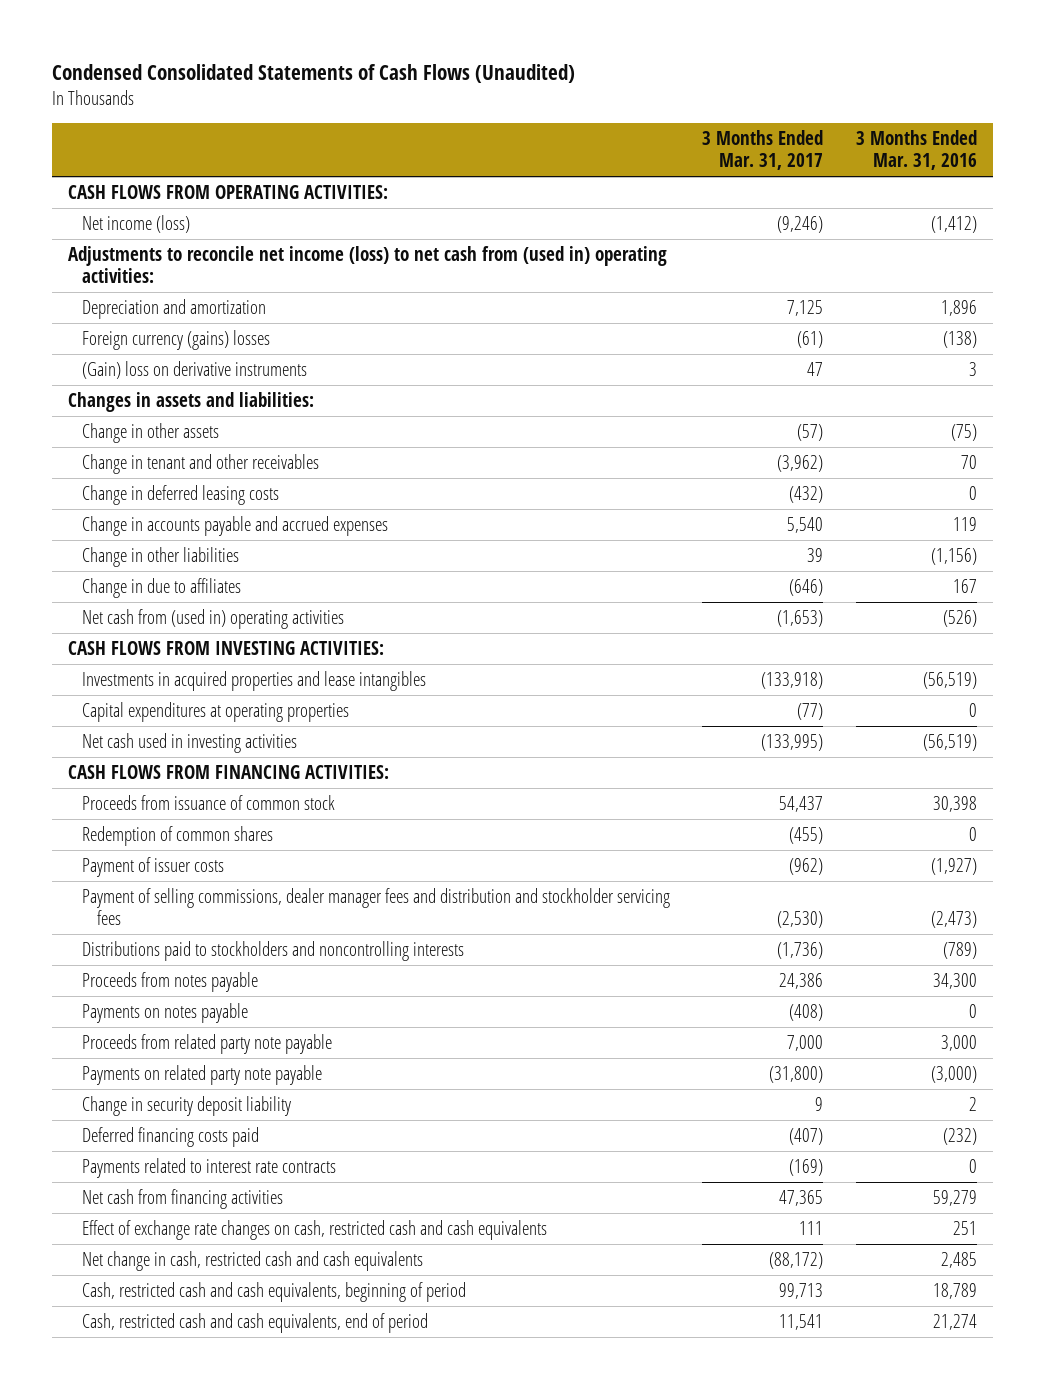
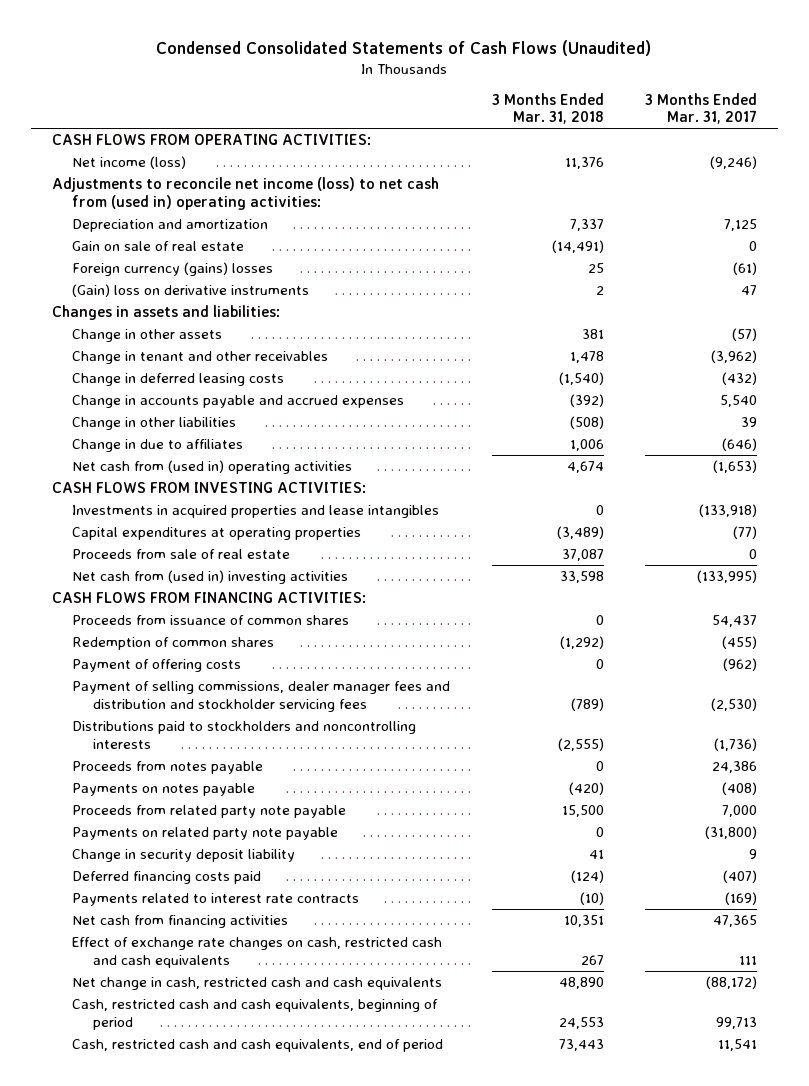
- | 3 Months Ended Mar. 31, 2017 | 3 Months Ended Mar. 31, 2016
+ | 3 Months Ended Mar. 31, 2018 | 3 Months Ended Mar. 31, 2017
+ Gain on sale of real estate | (14,491) | 0
- Net cash used in investing activities | (133,995) | (56,519)
+ Proceeds from sale of real estate | 37,087 | 0
+ Net cash from (used in) investing activities | 33,598 | (133,995)
- Proceeds from issuance of common stock | 54,437 | 30,398
+ Proceeds from issuance of common shares | 0 | 54,437
- Payment of issuer costs | (962) | (1,927)
+ Payment of offering costs | 0 | (962)

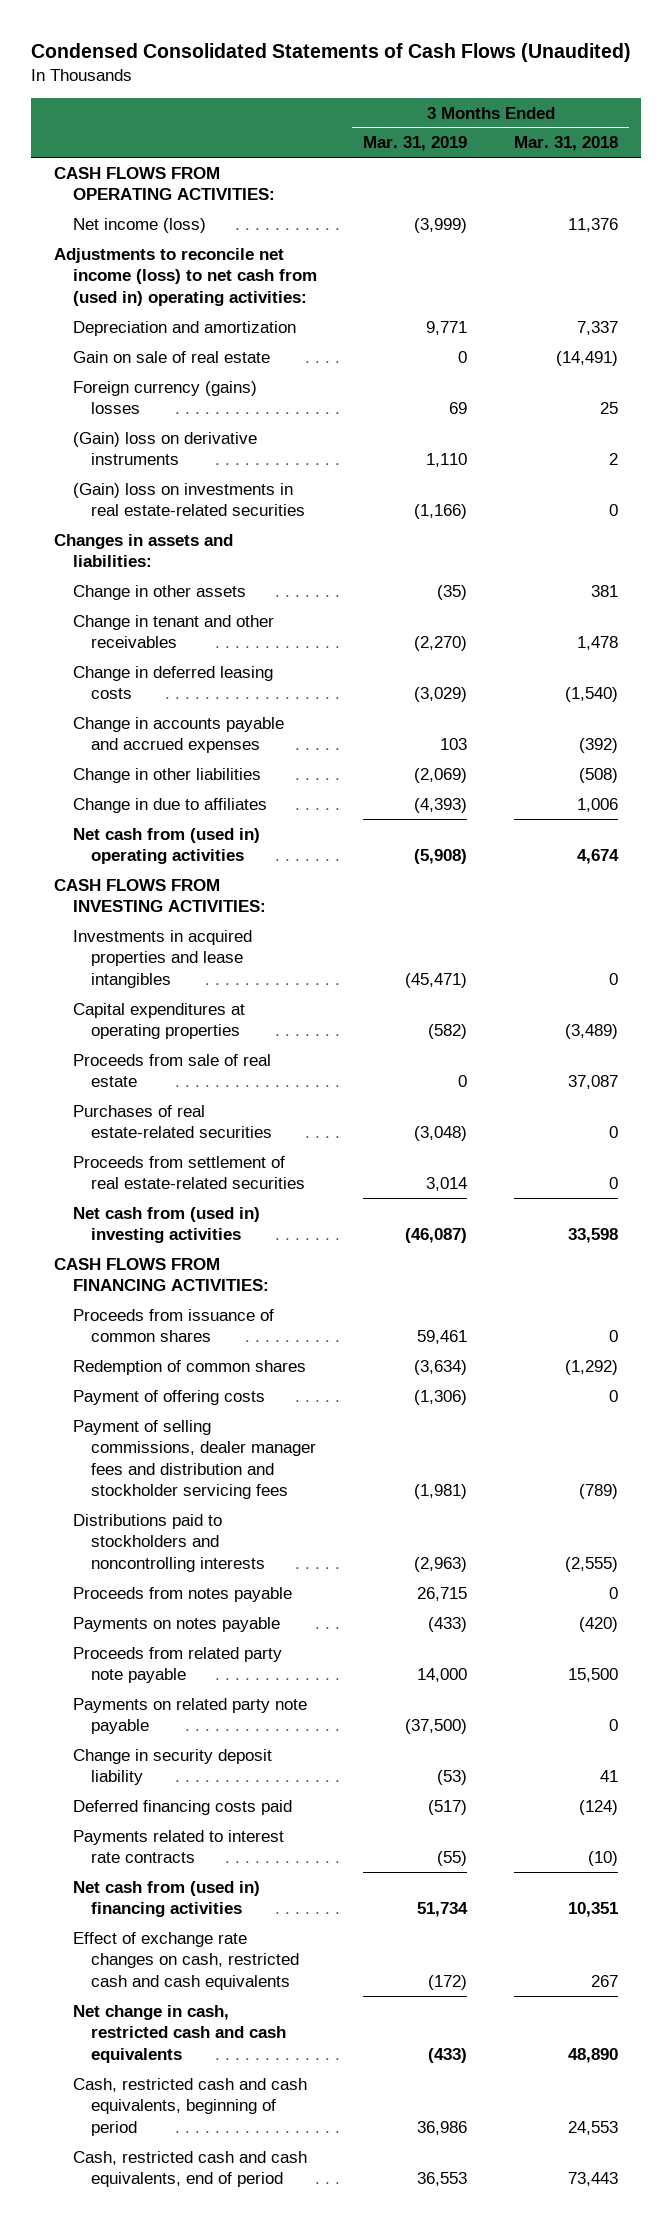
- | 3 Months Ended Mar. 31, 2018 | 3 Months Ended Mar. 31, 2017
+ | 3 Months Ended Mar. 31, 2019 | 3 Months Ended Mar. 31, 2018
+ (Gain) loss on investments in real estate-related securities | (1,166) | 0
+ Purchases of real estate-related securities | (3,048) | 0
+ Proceeds from settlement of real estate-related securities | 3,014 | 0
- Net cash from financing activities | 10,351 | 47,365
+ Net cash from (used in) financing activities | 51,734 | 10,351

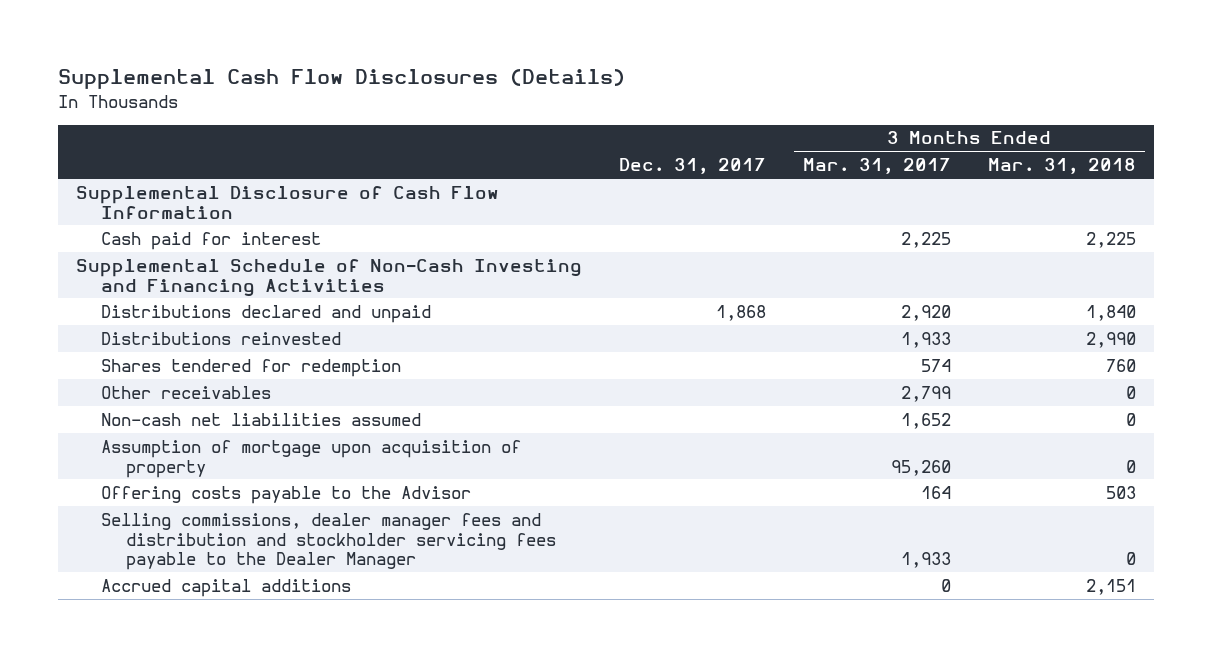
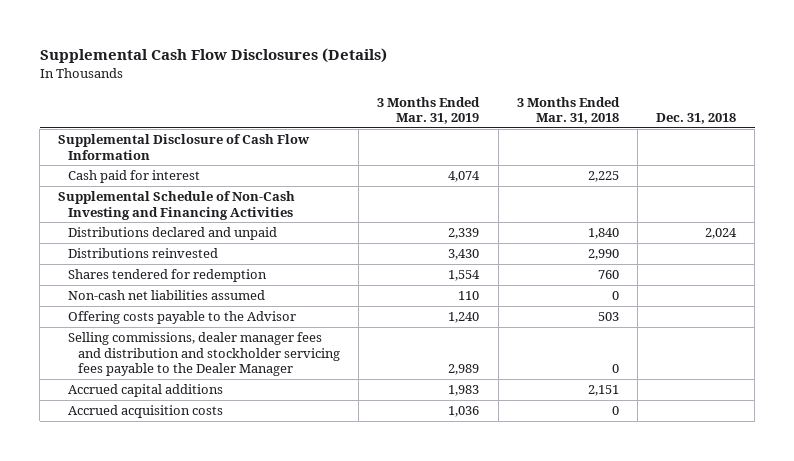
- | Dec. 31, 2017 | 3 Months Ended Mar. 31, 2017 | 3 Months Ended Mar. 31, 2018
+ | 3 Months Ended Mar. 31, 2019 | 3 Months Ended Mar. 31, 2018 | Dec. 31, 2018
- Other receivables | | 2,799 | 0
- Assumption of mortgage upon acquisition of property | | 95,260 | 0
+ Accrued acquisition costs | 1,036 | 0 |

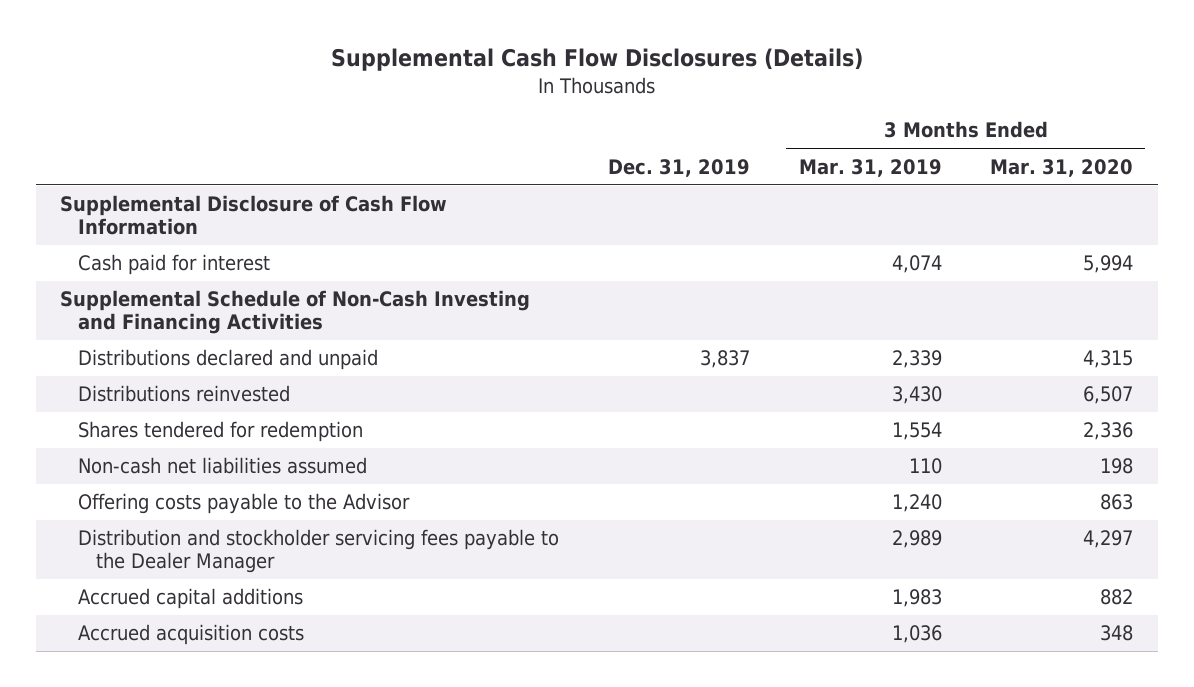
- | 3 Months Ended Mar. 31, 2019 | 3 Months Ended Mar. 31, 2018 | Dec. 31, 2018
+ | Dec. 31, 2019 | 3 Months Ended Mar. 31, 2019 | 3 Months Ended Mar. 31, 2020
- Selling commissions, dealer manager fees and distribution and stockholder servicing fees payable to the Dealer Manager | 2,989 | 0 |
+ Distribution and stockholder servicing fees payable to the Dealer Manager | | 2,989 | 4,297

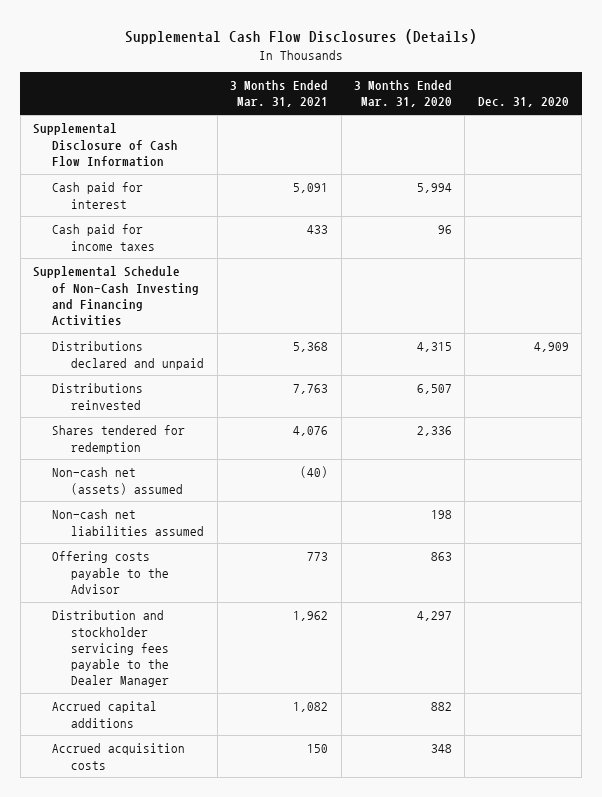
- | Dec. 31, 2019 | 3 Months Ended Mar. 31, 2019 | 3 Months Ended Mar. 31, 2020
+ | 3 Months Ended Mar. 31, 2021 | 3 Months Ended Mar. 31, 2020 | Dec. 31, 2020
+ Cash paid for income taxes | 433 | 96 |
+ Non-cash net (assets) assumed | (40) | |

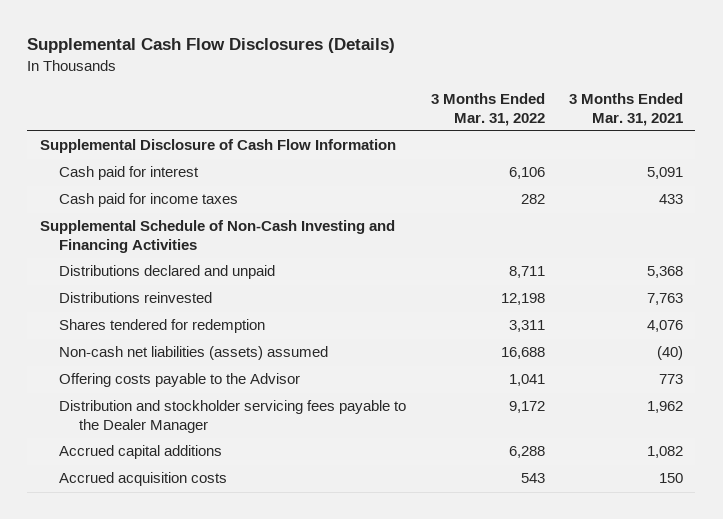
- | 3 Months Ended Mar. 31, 2021 | 3 Months Ended Mar. 31, 2020 | Dec. 31, 2020
+ | 3 Months Ended Mar. 31, 2022 | 3 Months Ended Mar. 31, 2021
- Non-cash net (assets) assumed | (40) | |
- Non-cash net liabilities assumed | | 198 |
+ Non-cash net liabilities (assets) assumed | 16,688 | (40)

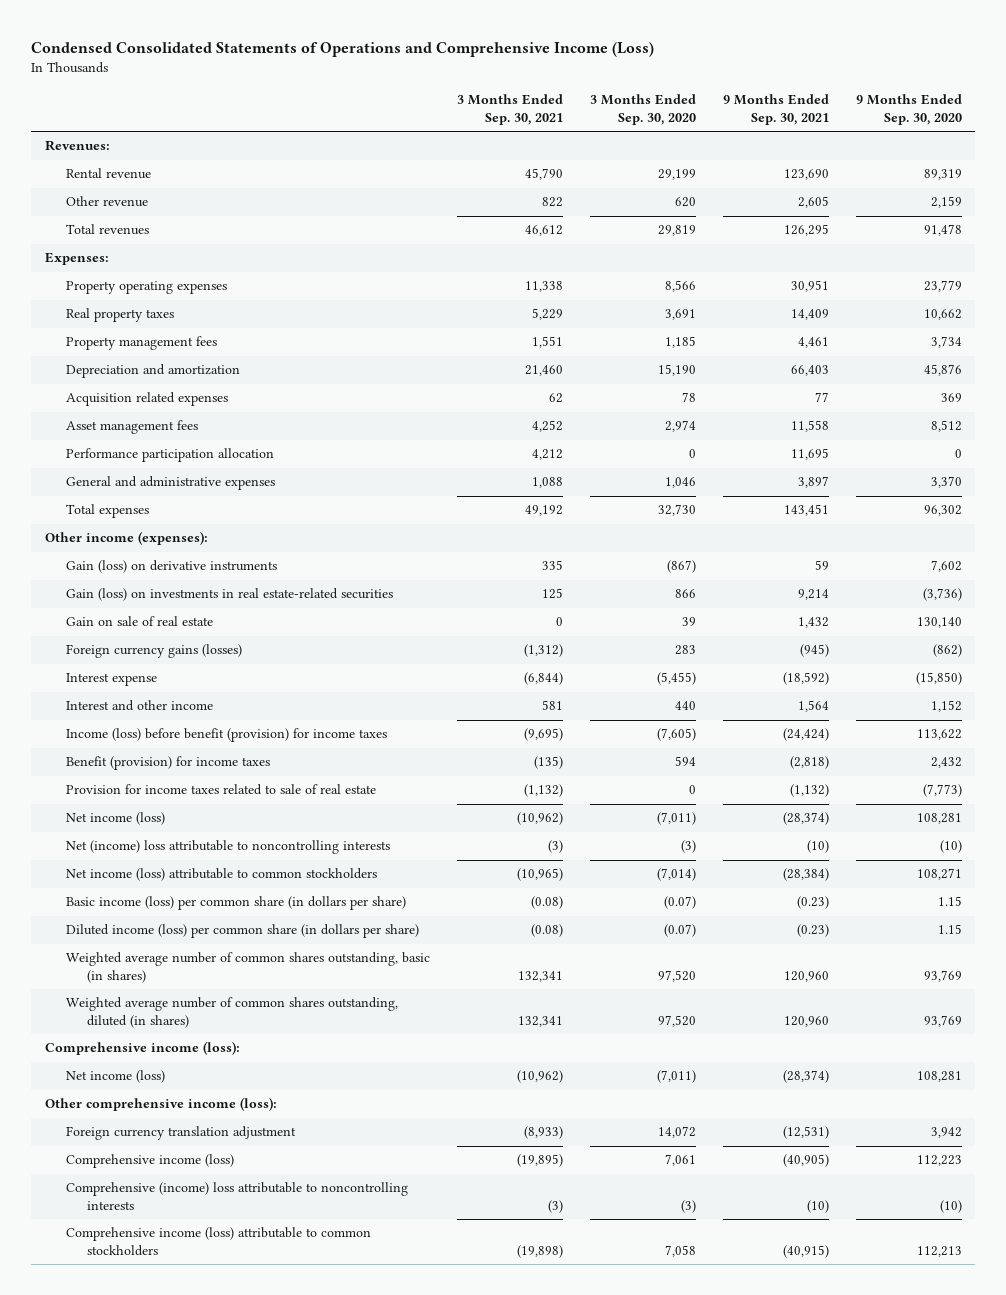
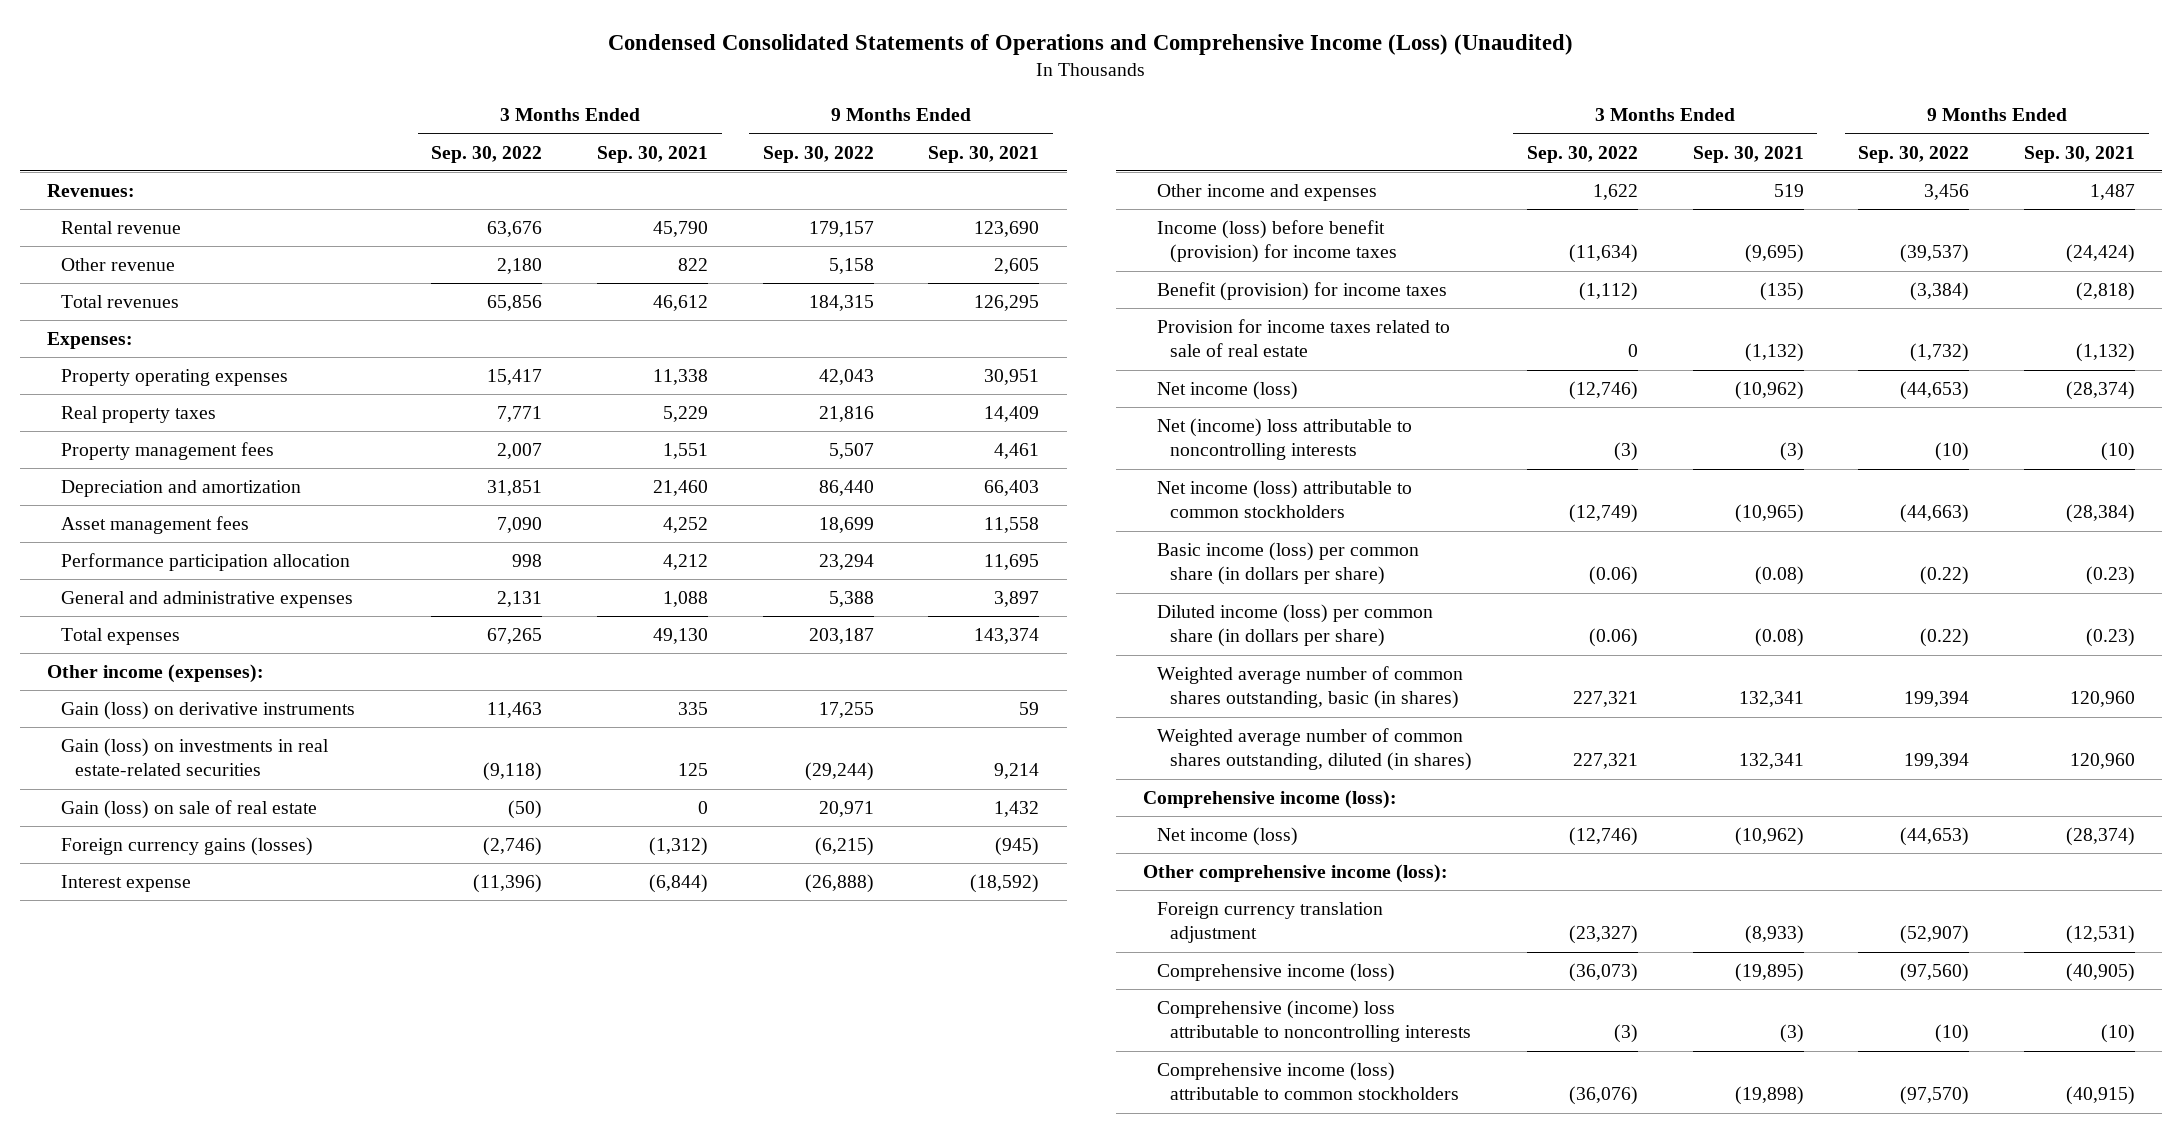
- Condensed Consolidated Statements of Operations and Comprehensive Income (Loss)
+ Condensed Consolidated Statements of Operations and Comprehensive Income (Loss) (Unaudited)
- | 3 Months Ended Sep. 30, 2021 | 3 Months Ended Sep. 30, 2020 | 9 Months Ended Sep. 30, 2021 | 9 Months Ended Sep. 30, 2020
+ | 3 Months Ended Sep. 30, 2022 | 3 Months Ended Sep. 30, 2021 | 9 Months Ended Sep. 30, 2022 | 9 Months Ended Sep. 30, 2021
- Acquisition related expenses | 62 | 78 | 77 | 369
- Total expenses | 49,192 | 32,730 | 143,451 | 96,302
+ Total expenses | 67,265 | 49,130 | 203,187 | 143,374
- Gain on sale of real estate | 0 | 39 | 1,432 | 130,140
+ Gain (loss) on sale of real estate | (50) | 0 | 20,971 | 1,432
- Interest and other income | 581 | 440 | 1,564 | 1,152
+ Other income and expenses | 1,622 | 519 | 3,456 | 1,487

